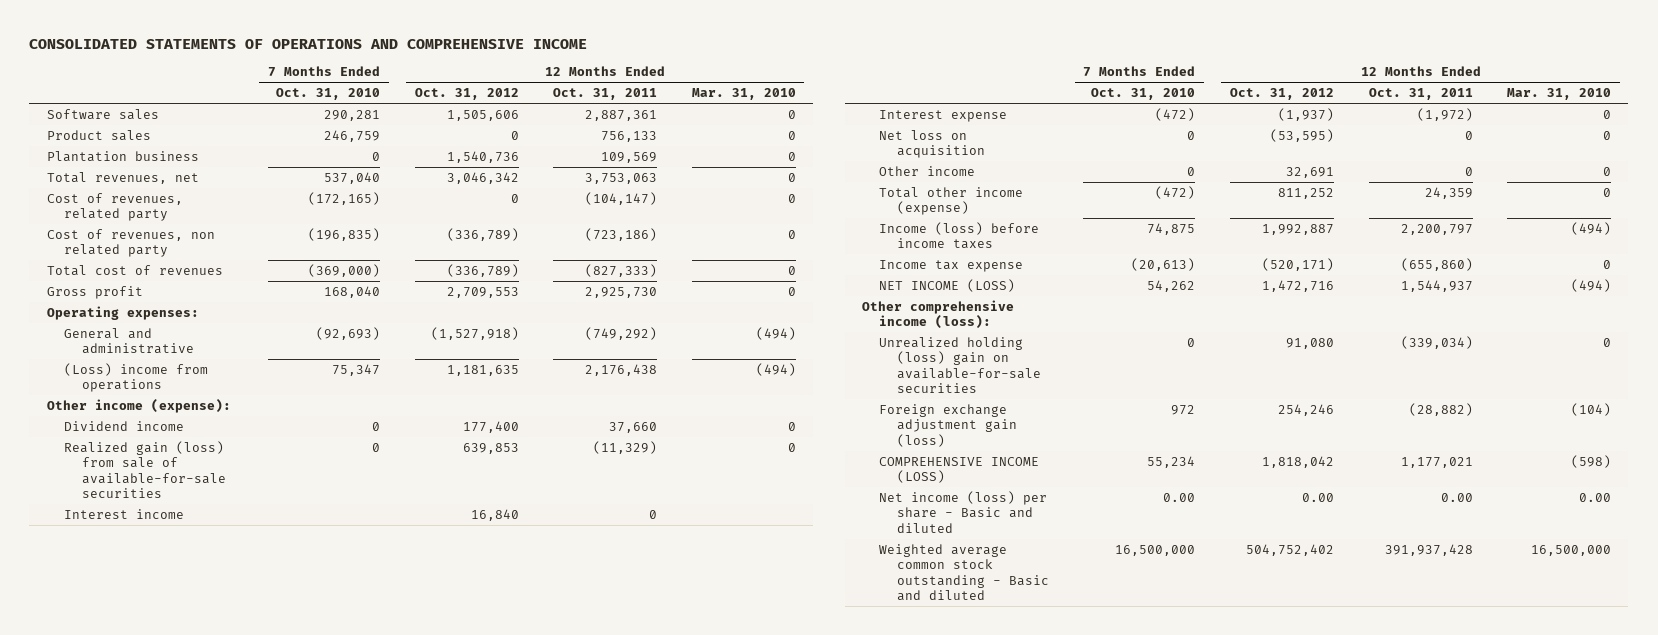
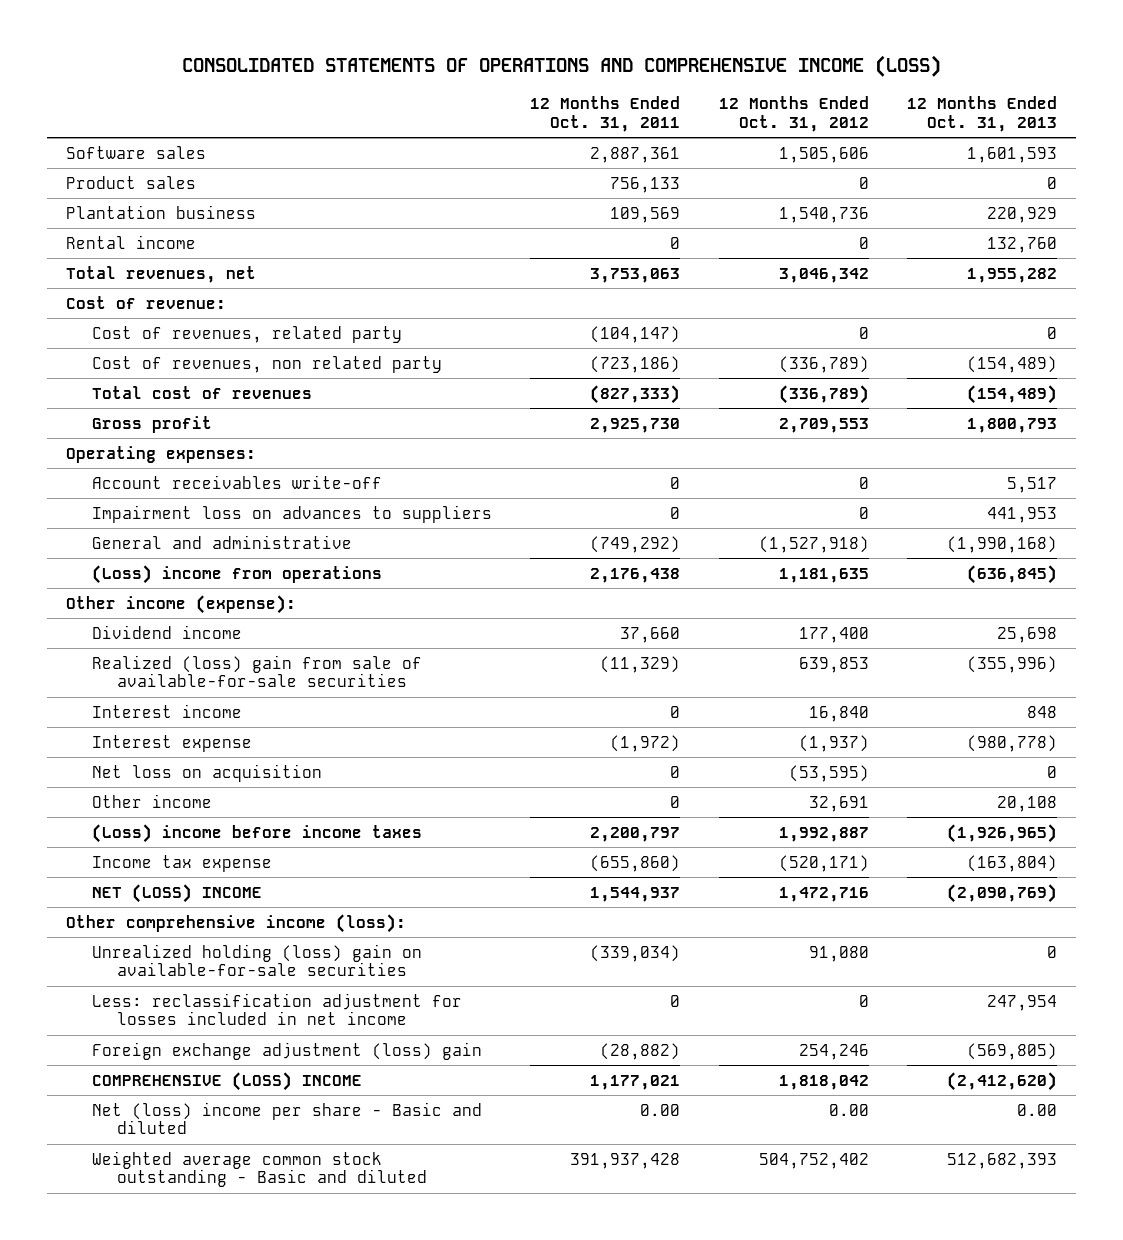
- CONSOLIDATED STATEMENTS OF OPERATIONS AND COMPREHENSIVE INCOME
+ CONSOLIDATED STATEMENTS OF OPERATIONS AND COMPREHENSIVE INCOME (LOSS)
- | 7 Months Ended Oct. 31, 2010 | 12 Months Ended Oct. 31, 2012 | 12 Months Ended Oct. 31, 2011 | 12 Months Ended Mar. 31, 2010
+ | 12 Months Ended Oct. 31, 2011 | 12 Months Ended Oct. 31, 2012 | 12 Months Ended Oct. 31, 2013
+ Rental income | 0 | 0 | 132,760
+ Cost of revenue:
+ Account receivables write-off | 0 | 0 | 5,517
+ Impairment loss on advances to suppliers | 0 | 0 | 441,953
- Realized gain (loss) from sale of available-for-sale securities | 0 | 639,853 | (11,329) | 0
+ Realized (loss) gain from sale of available-for-sale securities | (11,329) | 639,853 | (355,996)
- Total other income (expense) | (472) | 811,252 | 24,359 | 0
- Income (loss) before income taxes | 74,875 | 1,992,887 | 2,200,797 | (494)
+ (Loss) income before income taxes | 2,200,797 | 1,992,887 | (1,926,965)
- NET INCOME (LOSS) | 54,262 | 1,472,716 | 1,544,937 | (494)
+ NET (LOSS) INCOME | 1,544,937 | 1,472,716 | (2,090,769)
- Foreign exchange adjustment gain (loss) | 972 | 254,246 | (28,882) | (104)
- COMPREHENSIVE INCOME (LOSS) | 55,234 | 1,818,042 | 1,177,021 | (598)
- Net income (loss) per share - Basic and diluted | 0.00 | 0.00 | 0.00 | 0.00
+ Less: reclassification adjustment for losses included in net income | 0 | 0 | 247,954
+ Foreign exchange adjustment (loss) gain | (28,882) | 254,246 | (569,805)
+ COMPREHENSIVE (LOSS) INCOME | 1,177,021 | 1,818,042 | (2,412,620)
+ Net (loss) income per share - Basic and diluted | 0.00 | 0.00 | 0.00

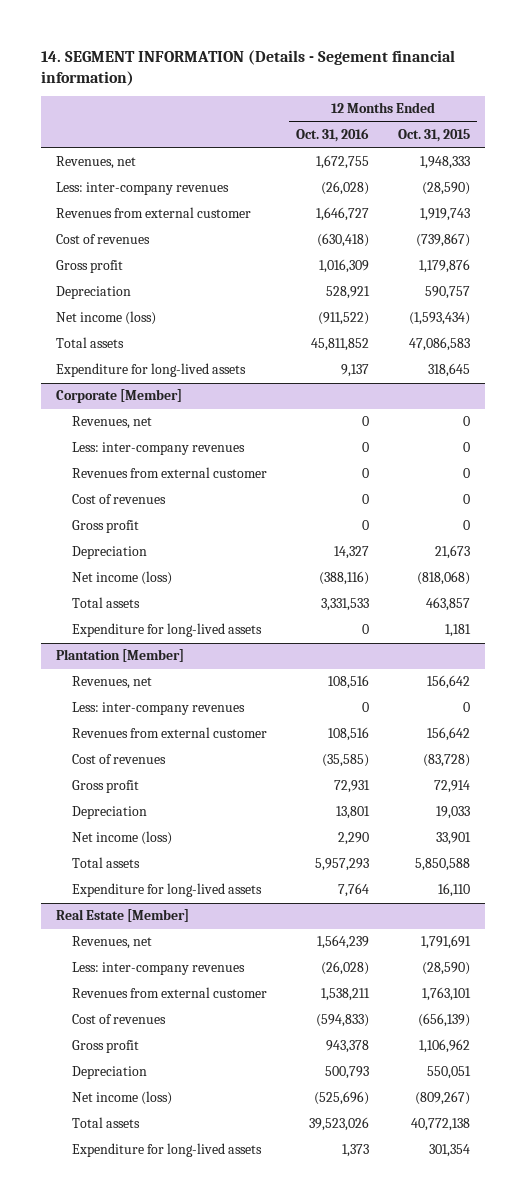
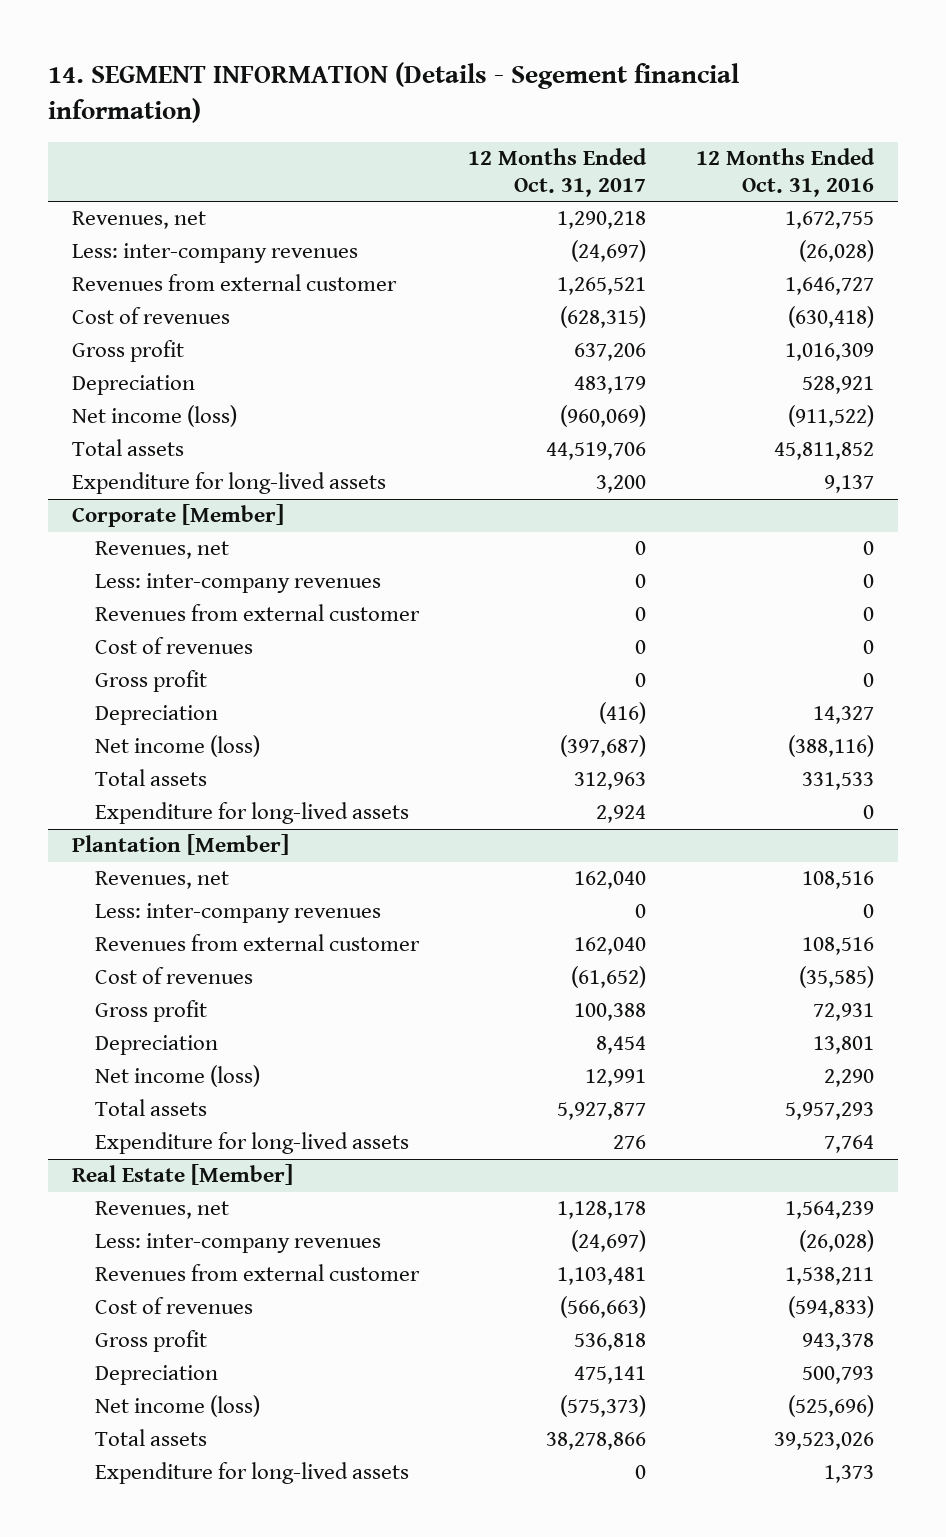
- | 12 Months Ended Oct. 31, 2016 | 12 Months Ended Oct. 31, 2015
+ | 12 Months Ended Oct. 31, 2017 | 12 Months Ended Oct. 31, 2016
@ Corporate [Member]
- Total assets | 3,331,533 | 463,857
+ Total assets | 312,963 | 331,533

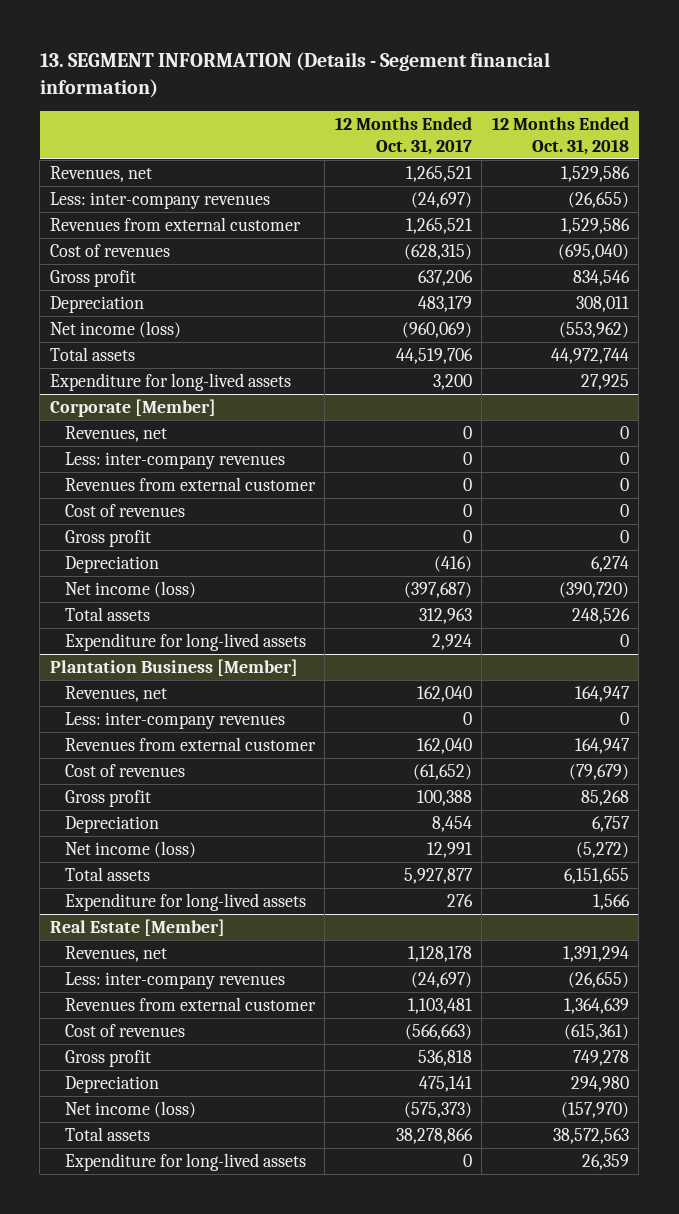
- 14. SEGMENT INFORMATION (Details - Segement financial information)
+ 13. SEGMENT INFORMATION (Details - Segement financial information)
- | 12 Months Ended Oct. 31, 2017 | 12 Months Ended Oct. 31, 2016
+ | 12 Months Ended Oct. 31, 2017 | 12 Months Ended Oct. 31, 2018
- Revenues, net | 1,290,218 | 1,672,755
+ Revenues, net | 1,265,521 | 1,529,586
- Plantation [Member]
+ Plantation Business [Member]

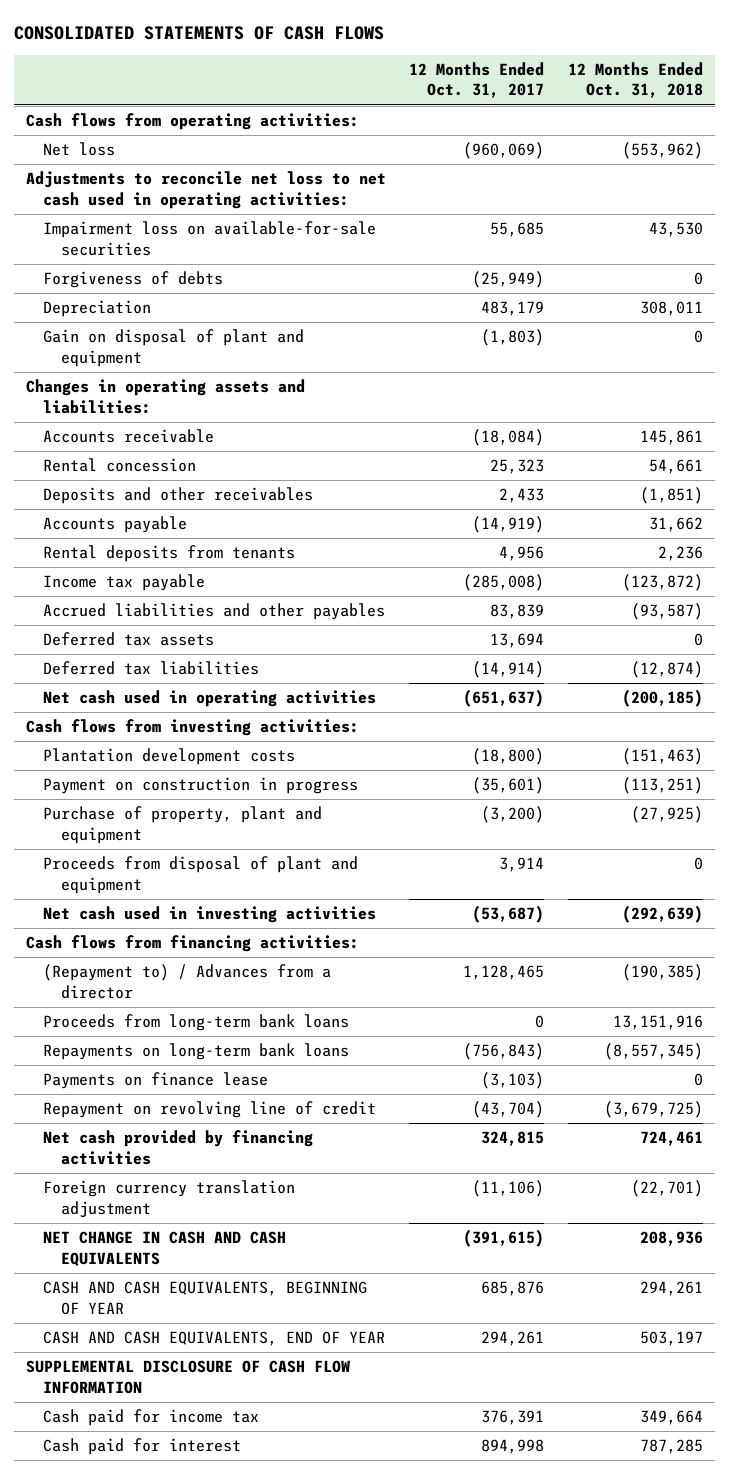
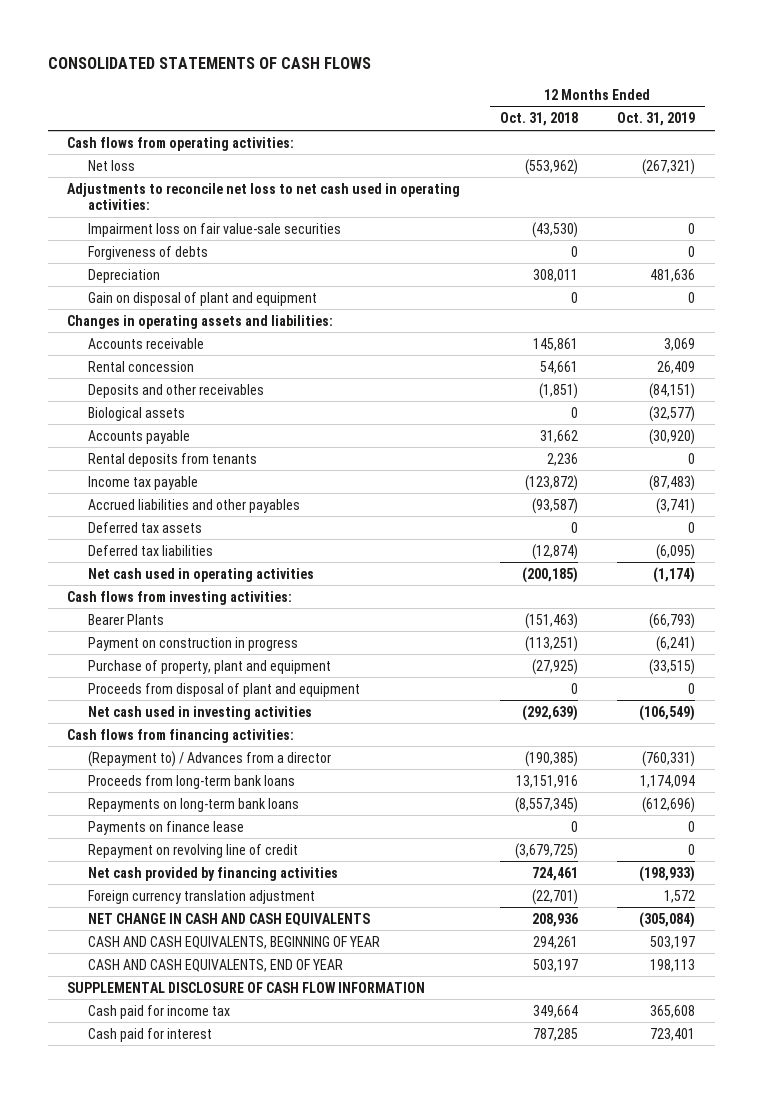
- | 12 Months Ended Oct. 31, 2017 | 12 Months Ended Oct. 31, 2018
+ | 12 Months Ended Oct. 31, 2018 | 12 Months Ended Oct. 31, 2019
- Impairment loss on available-for-sale securities | 55,685 | 43,530
+ Impairment loss on fair value-sale securities | (43,530) | 0
+ Biological assets | 0 | (32,577)
- Plantation development costs | (18,800) | (151,463)
+ Bearer Plants | (151,463) | (66,793)

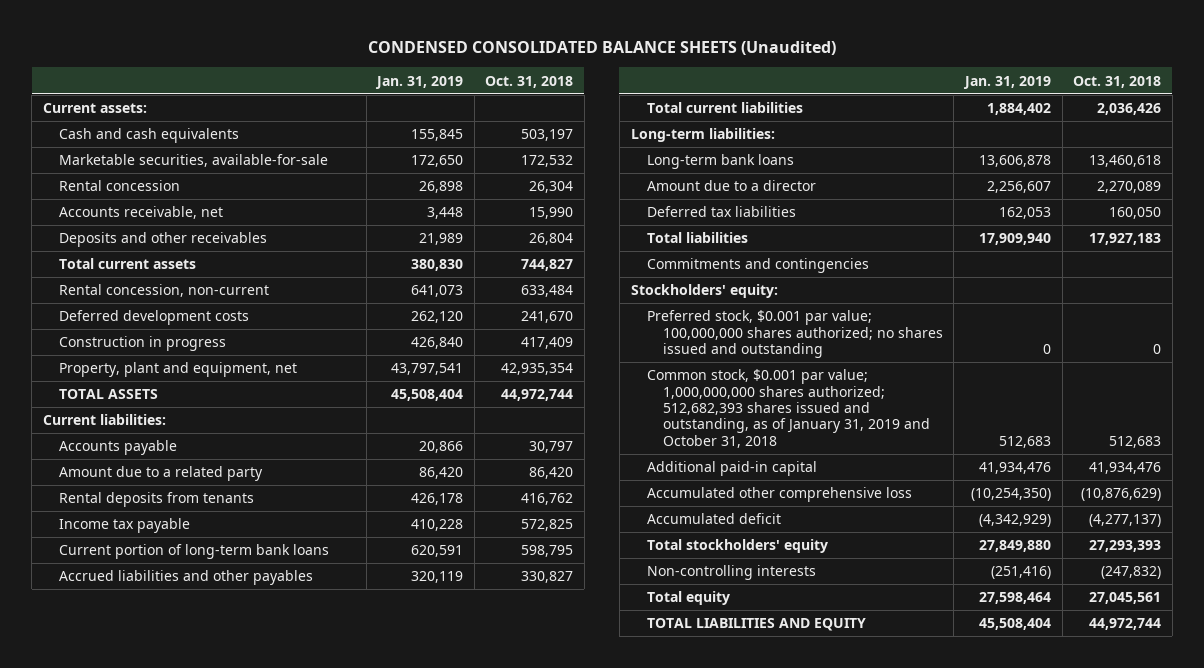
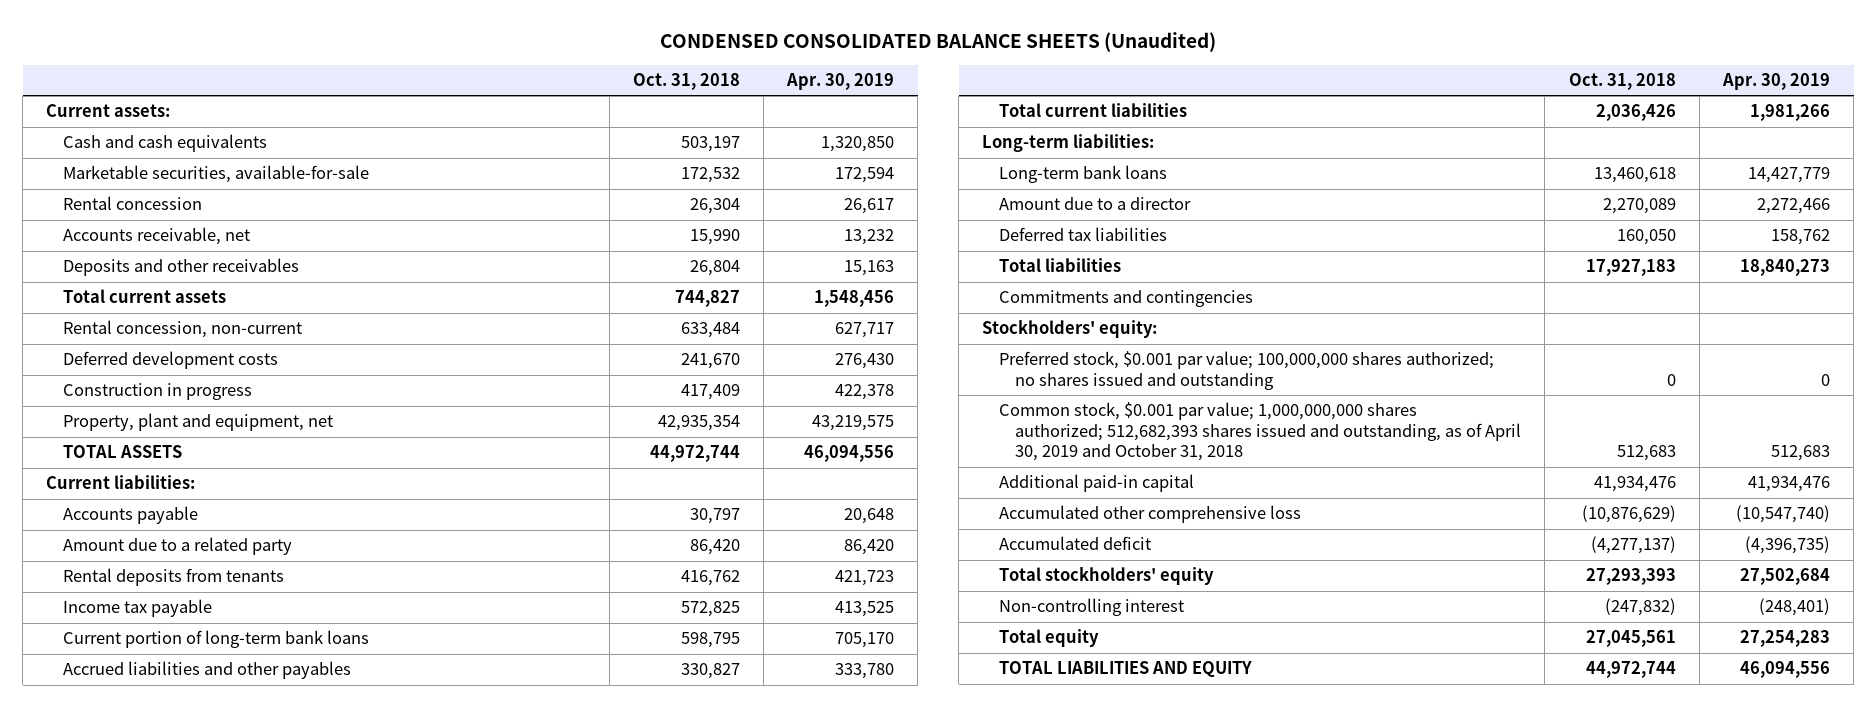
- | Jan. 31, 2019 | Oct. 31, 2018
+ | Oct. 31, 2018 | Apr. 30, 2019
- Common stock, $0.001 par value; 1,000,000,000 shares authorized; 512,682,393 shares issued and outstanding, as of January 31, 2019 and October 31, 2018 | 512,683 | 512,683
+ Common stock, $0.001 par value; 1,000,000,000 shares authorized; 512,682,393 shares issued and outstanding, as of April 30, 2019 and October 31, 2018 | 512,683 | 512,683
- Non-controlling interests | (251,416) | (247,832)
+ Non-controlling interest | (247,832) | (248,401)

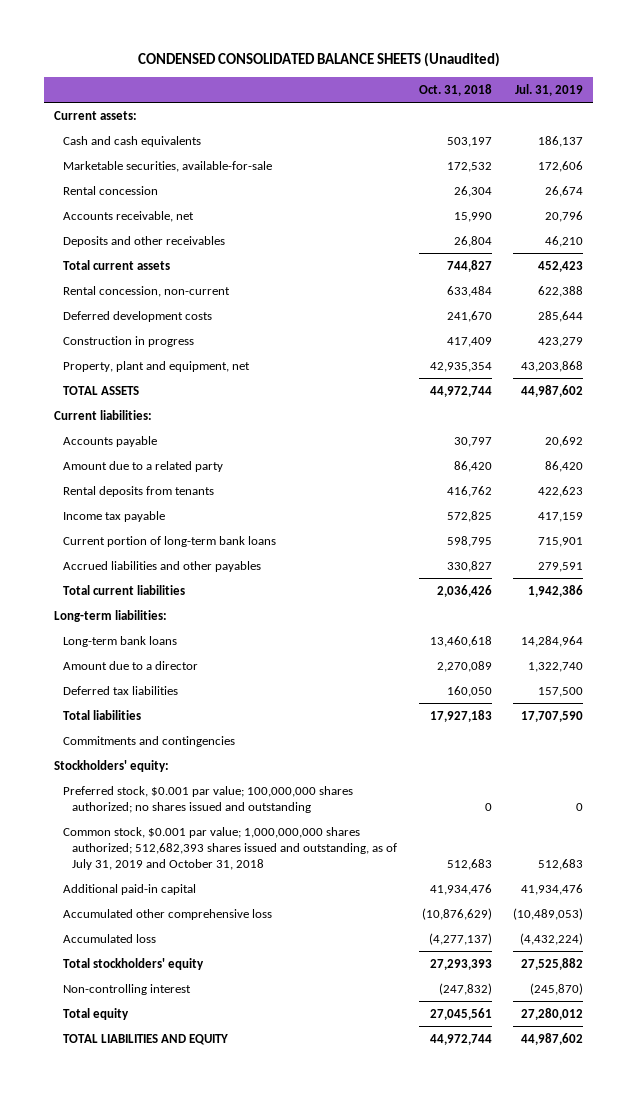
- | Oct. 31, 2018 | Apr. 30, 2019
+ | Oct. 31, 2018 | Jul. 31, 2019
- Common stock, $0.001 par value; 1,000,000,000 shares authorized; 512,682,393 shares issued and outstanding, as of April 30, 2019 and October 31, 2018 | 512,683 | 512,683
+ Common stock, $0.001 par value; 1,000,000,000 shares authorized; 512,682,393 shares issued and outstanding, as of July 31, 2019 and October 31, 2018 | 512,683 | 512,683
- Accumulated deficit | (4,277,137) | (4,396,735)
+ Accumulated loss | (4,277,137) | (4,432,224)

